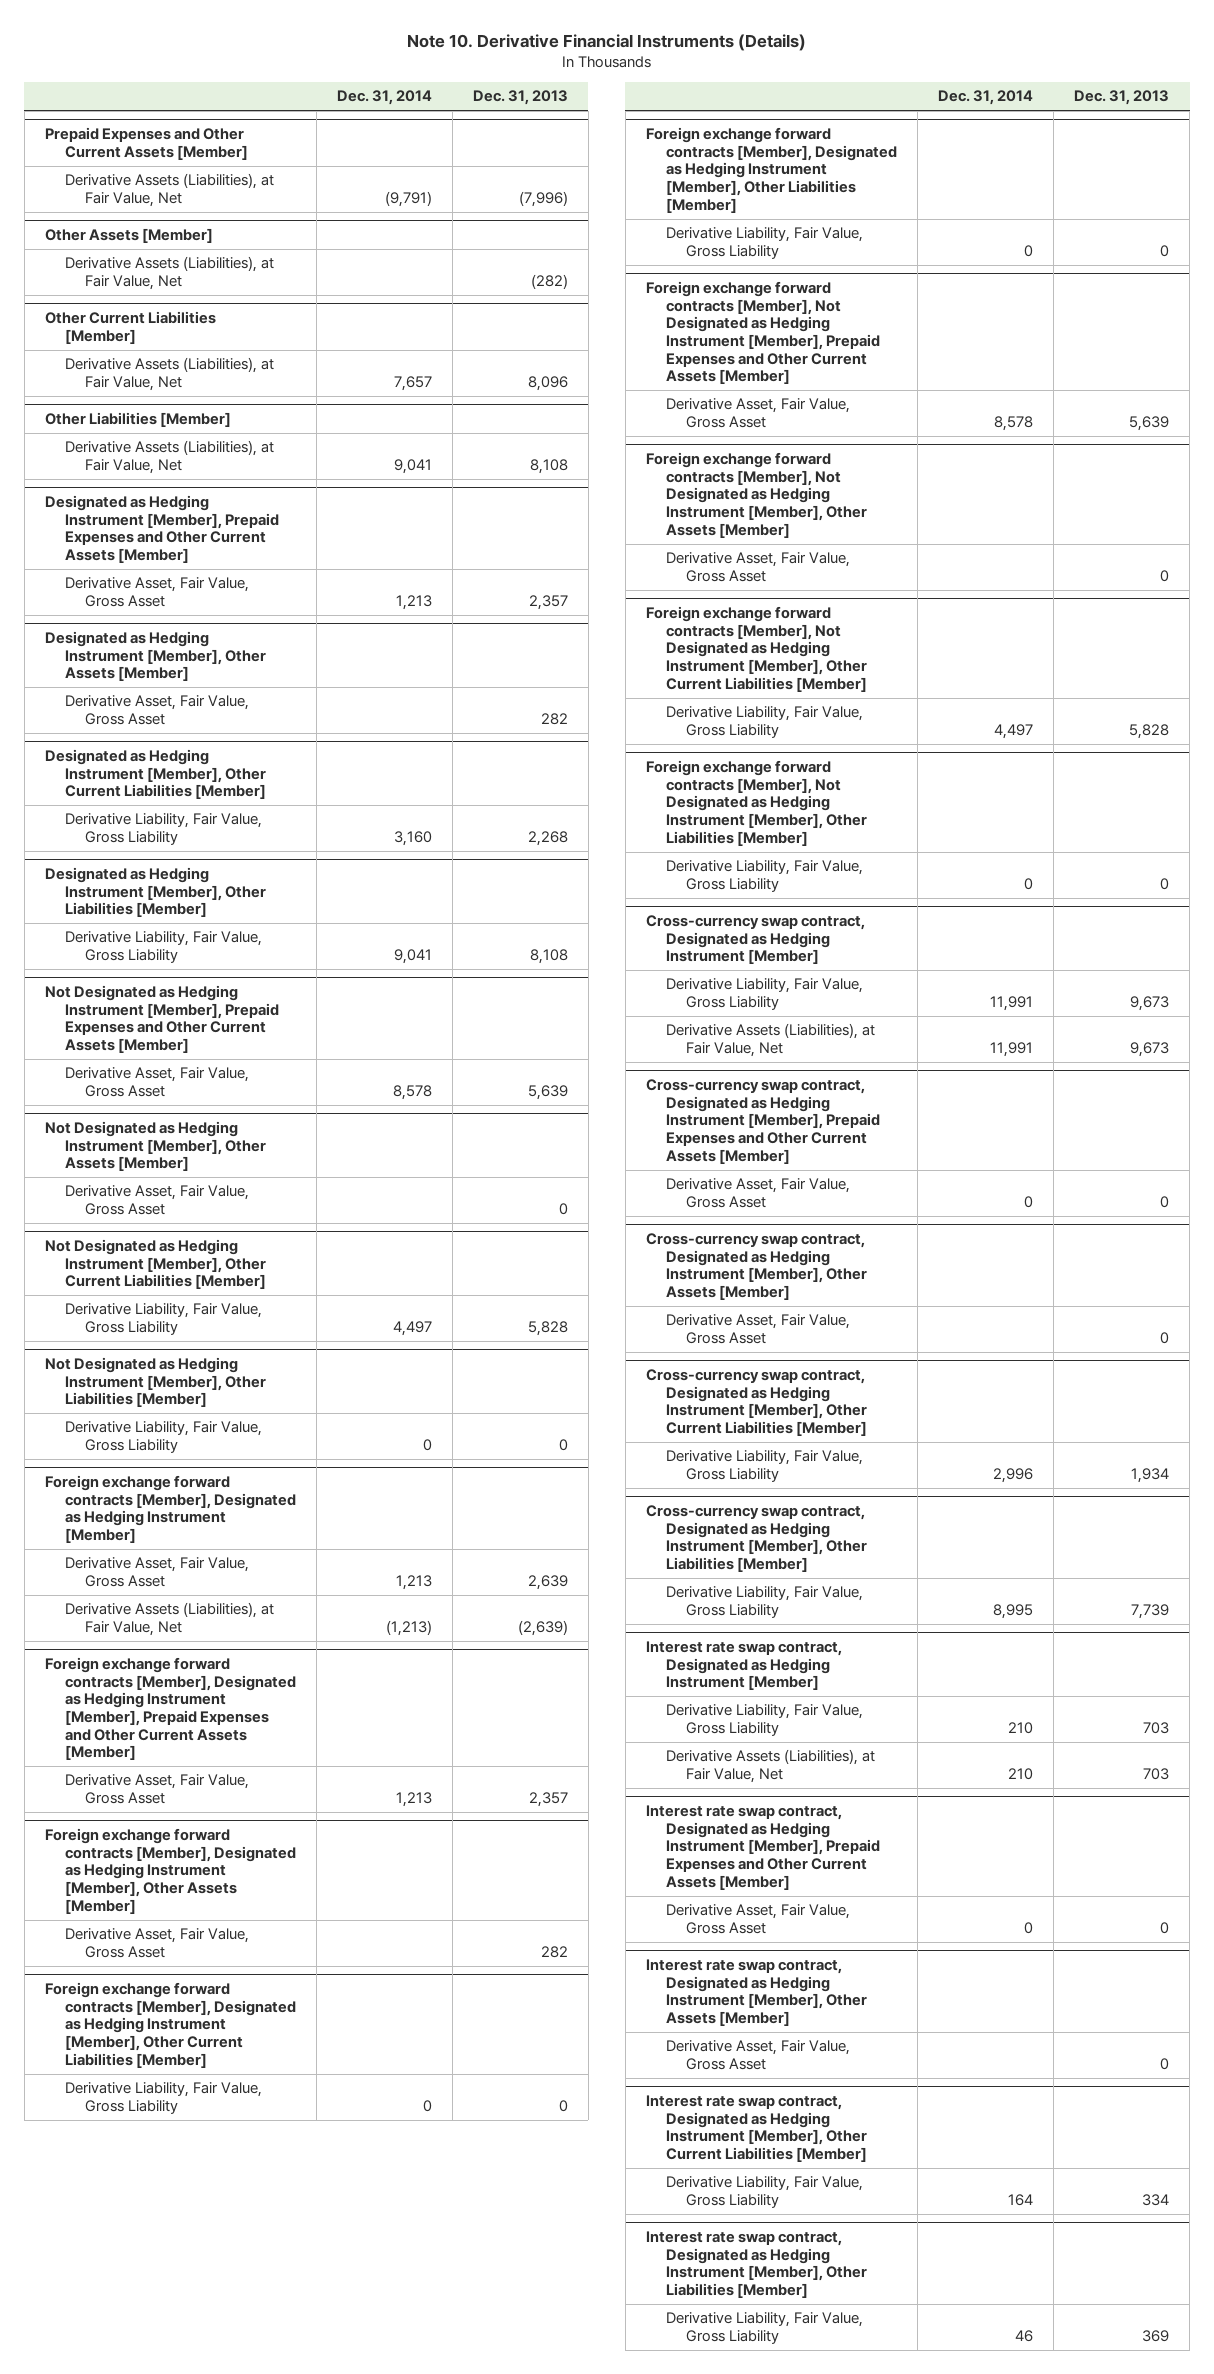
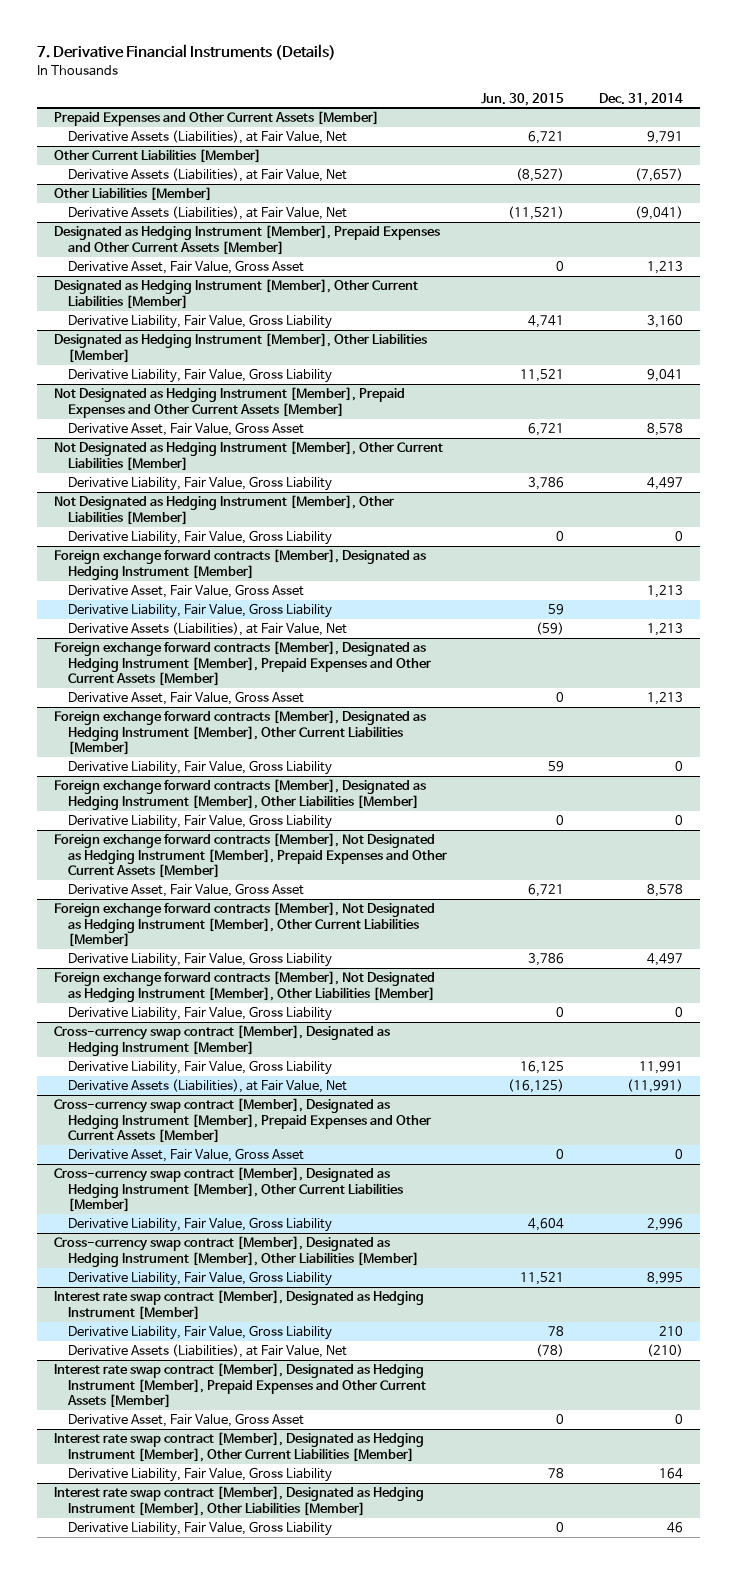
- Note 10. Derivative Financial Instruments (Details)
+ 7. Derivative Financial Instruments (Details)
- | Dec. 31, 2014 | Dec. 31, 2013
+ | Jun. 30, 2015 | Dec. 31, 2014
@ Prepaid Expenses and Other Current Assets [Member]
- Derivative Assets (Liabilities), at Fair Value, Net | (9,791) | (7,996)
- Other Assets [Member]
- Derivative Assets (Liabilities), at Fair Value, Net | | (282)
@ Prepaid Expenses and Other Current Assets [Member]
+ Derivative Assets (Liabilities), at Fair Value, Net | 6,721 | 9,791
@ Other Current Liabilities [Member]
- Derivative Assets (Liabilities), at Fair Value, Net | 7,657 | 8,096
+ Derivative Assets (Liabilities), at Fair Value, Net | (8,527) | (7,657)
@ Other Liabilities [Member]
- Derivative Assets (Liabilities), at Fair Value, Net | 9,041 | 8,108
+ Derivative Assets (Liabilities), at Fair Value, Net | (11,521) | (9,041)
- Designated as Hedging Instrument [Member], Other Assets [Member]
- Derivative Asset, Fair Value, Gross Asset | | 282
- Not Designated as Hedging Instrument [Member], Other Assets [Member]
- Derivative Asset, Fair Value, Gross Asset | | 0
@ Foreign exchange forward contracts [Member], Designated as Hedging Instrument [Member]
- Derivative Assets (Liabilities), at Fair Value, Net | (1,213) | (2,639)
+ Derivative Liability, Fair Value, Gross Liability | 59 |
+ Derivative Assets (Liabilities), at Fair Value, Net | (59) | 1,213
- Foreign exchange forward contracts [Member], Designated as Hedging Instrument [Member], Other Assets [Member]
- Derivative Asset, Fair Value, Gross Asset | | 282
- Foreign exchange forward contracts [Member], Not Designated as Hedging Instrument [Member], Other Assets [Member]
- Derivative Asset, Fair Value, Gross Asset | | 0
- Cross-currency swap contract, Designated as Hedging Instrument [Member]
+ Cross-currency swap contract [Member], Designated as Hedging Instrument [Member]
- Derivative Assets (Liabilities), at Fair Value, Net | 11,991 | 9,673
- Cross-currency swap contract, Designated as Hedging Instrument [Member], Prepaid Expenses and Other Current Assets [Member]
+ Derivative Assets (Liabilities), at Fair Value, Net | (16,125) | (11,991)
+ Cross-currency swap contract [Member], Designated as Hedging Instrument [Member], Prepaid Expenses and Other Current Assets [Member]
- Cross-currency swap contract, Designated as Hedging Instrument [Member], Other Assets [Member]
- Derivative Asset, Fair Value, Gross Asset | | 0
- Cross-currency swap contract, Designated as Hedging Instrument [Member], Other Current Liabilities [Member]
+ Cross-currency swap contract [Member], Designated as Hedging Instrument [Member], Other Current Liabilities [Member]
- Cross-currency swap contract, Designated as Hedging Instrument [Member], Other Liabilities [Member]
+ Cross-currency swap contract [Member], Designated as Hedging Instrument [Member], Other Liabilities [Member]
- Interest rate swap contract, Designated as Hedging Instrument [Member]
+ Interest rate swap contract [Member], Designated as Hedging Instrument [Member]
- Derivative Assets (Liabilities), at Fair Value, Net | 210 | 703
- Interest rate swap contract, Designated as Hedging Instrument [Member], Prepaid Expenses and Other Current Assets [Member]
+ Derivative Assets (Liabilities), at Fair Value, Net | (78) | (210)
+ Interest rate swap contract [Member], Designated as Hedging Instrument [Member], Prepaid Expenses and Other Current Assets [Member]
- Interest rate swap contract, Designated as Hedging Instrument [Member], Other Assets [Member]
- Derivative Asset, Fair Value, Gross Asset | | 0
- Interest rate swap contract, Designated as Hedging Instrument [Member], Other Current Liabilities [Member]
+ Interest rate swap contract [Member], Designated as Hedging Instrument [Member], Other Current Liabilities [Member]
- Interest rate swap contract, Designated as Hedging Instrument [Member], Other Liabilities [Member]
+ Interest rate swap contract [Member], Designated as Hedging Instrument [Member], Other Liabilities [Member]

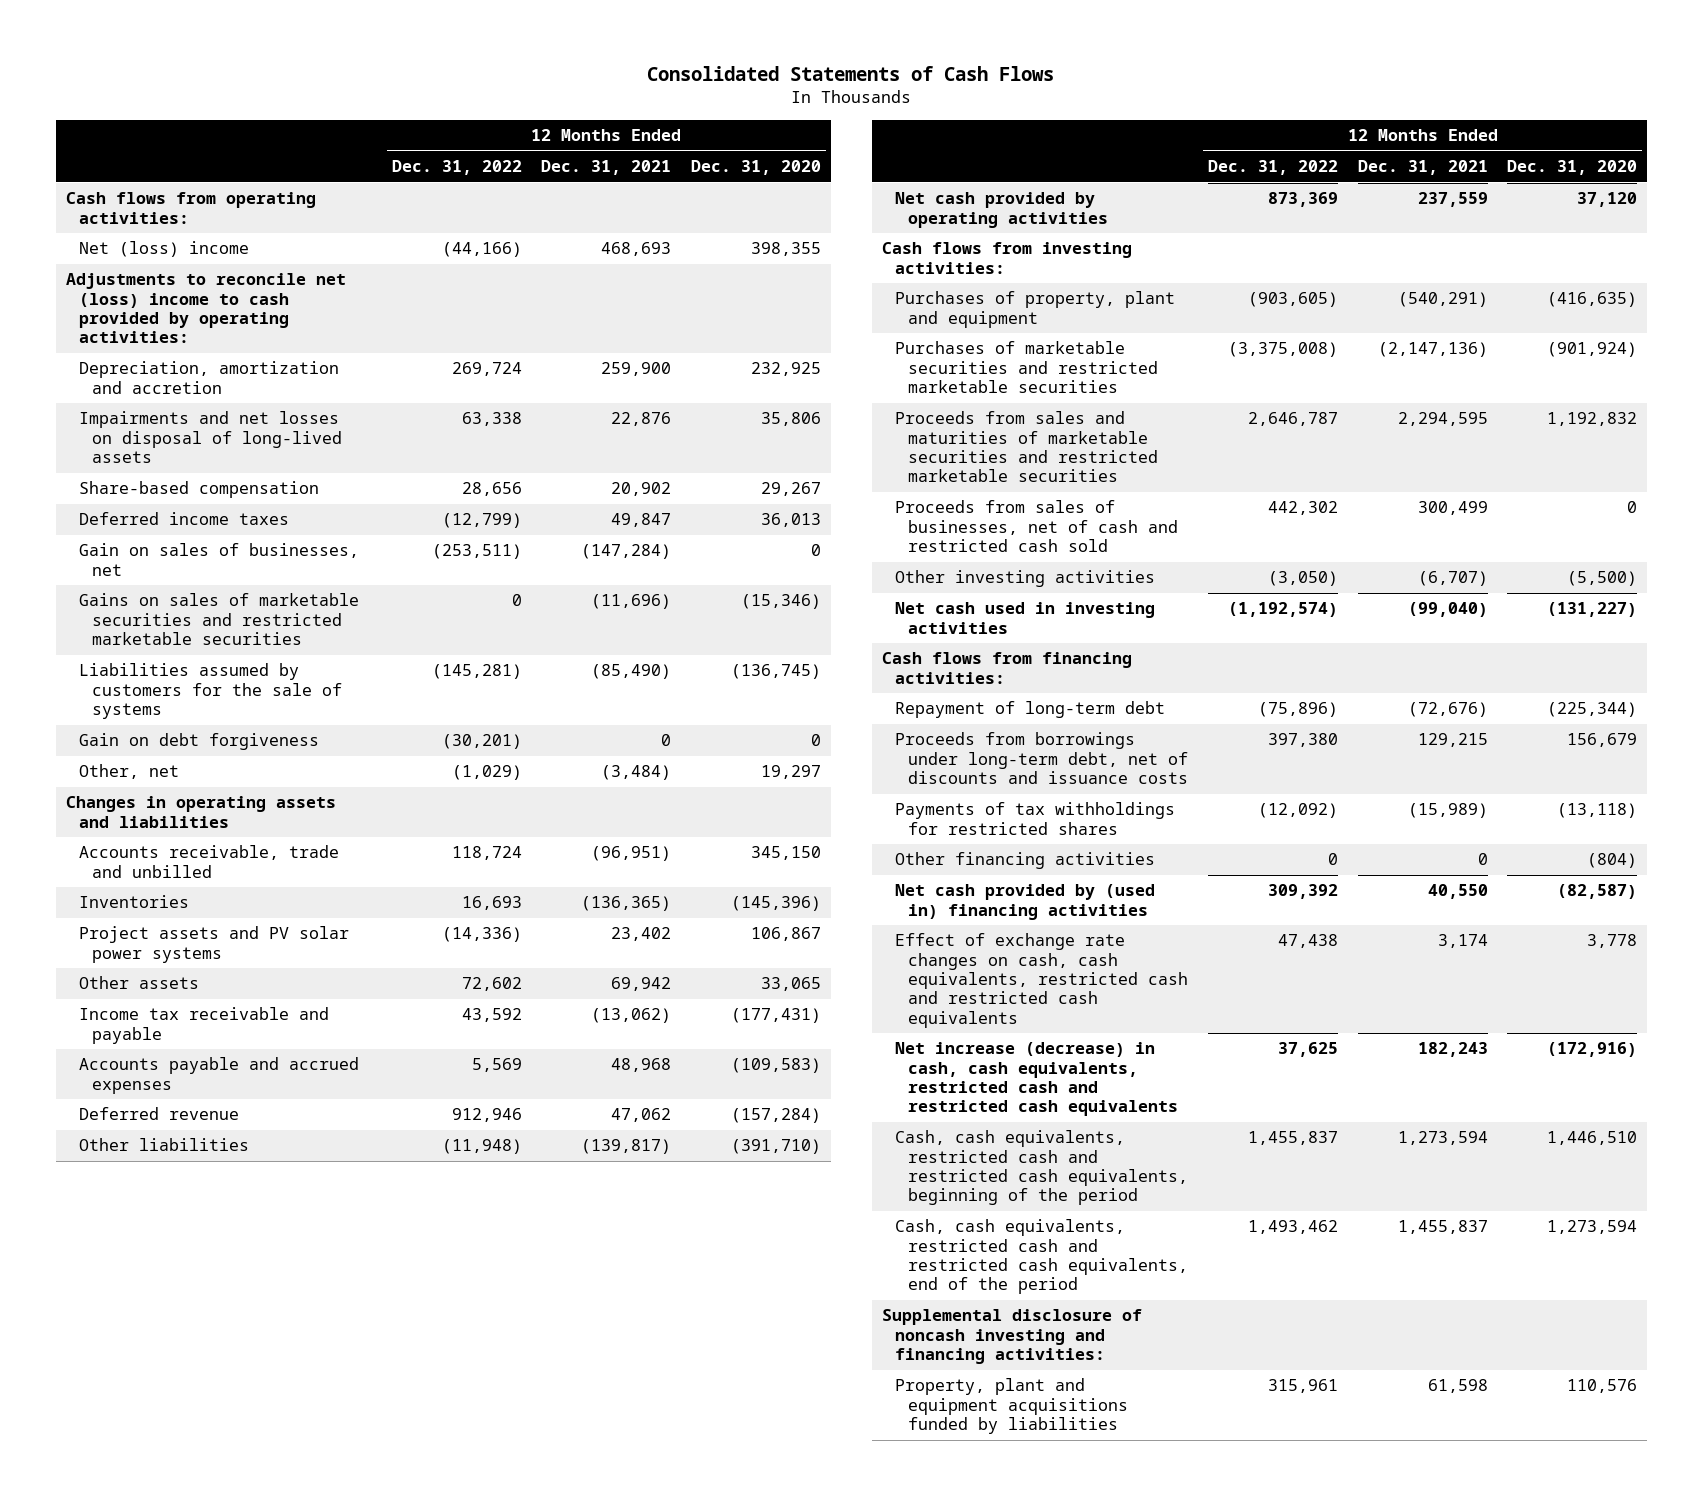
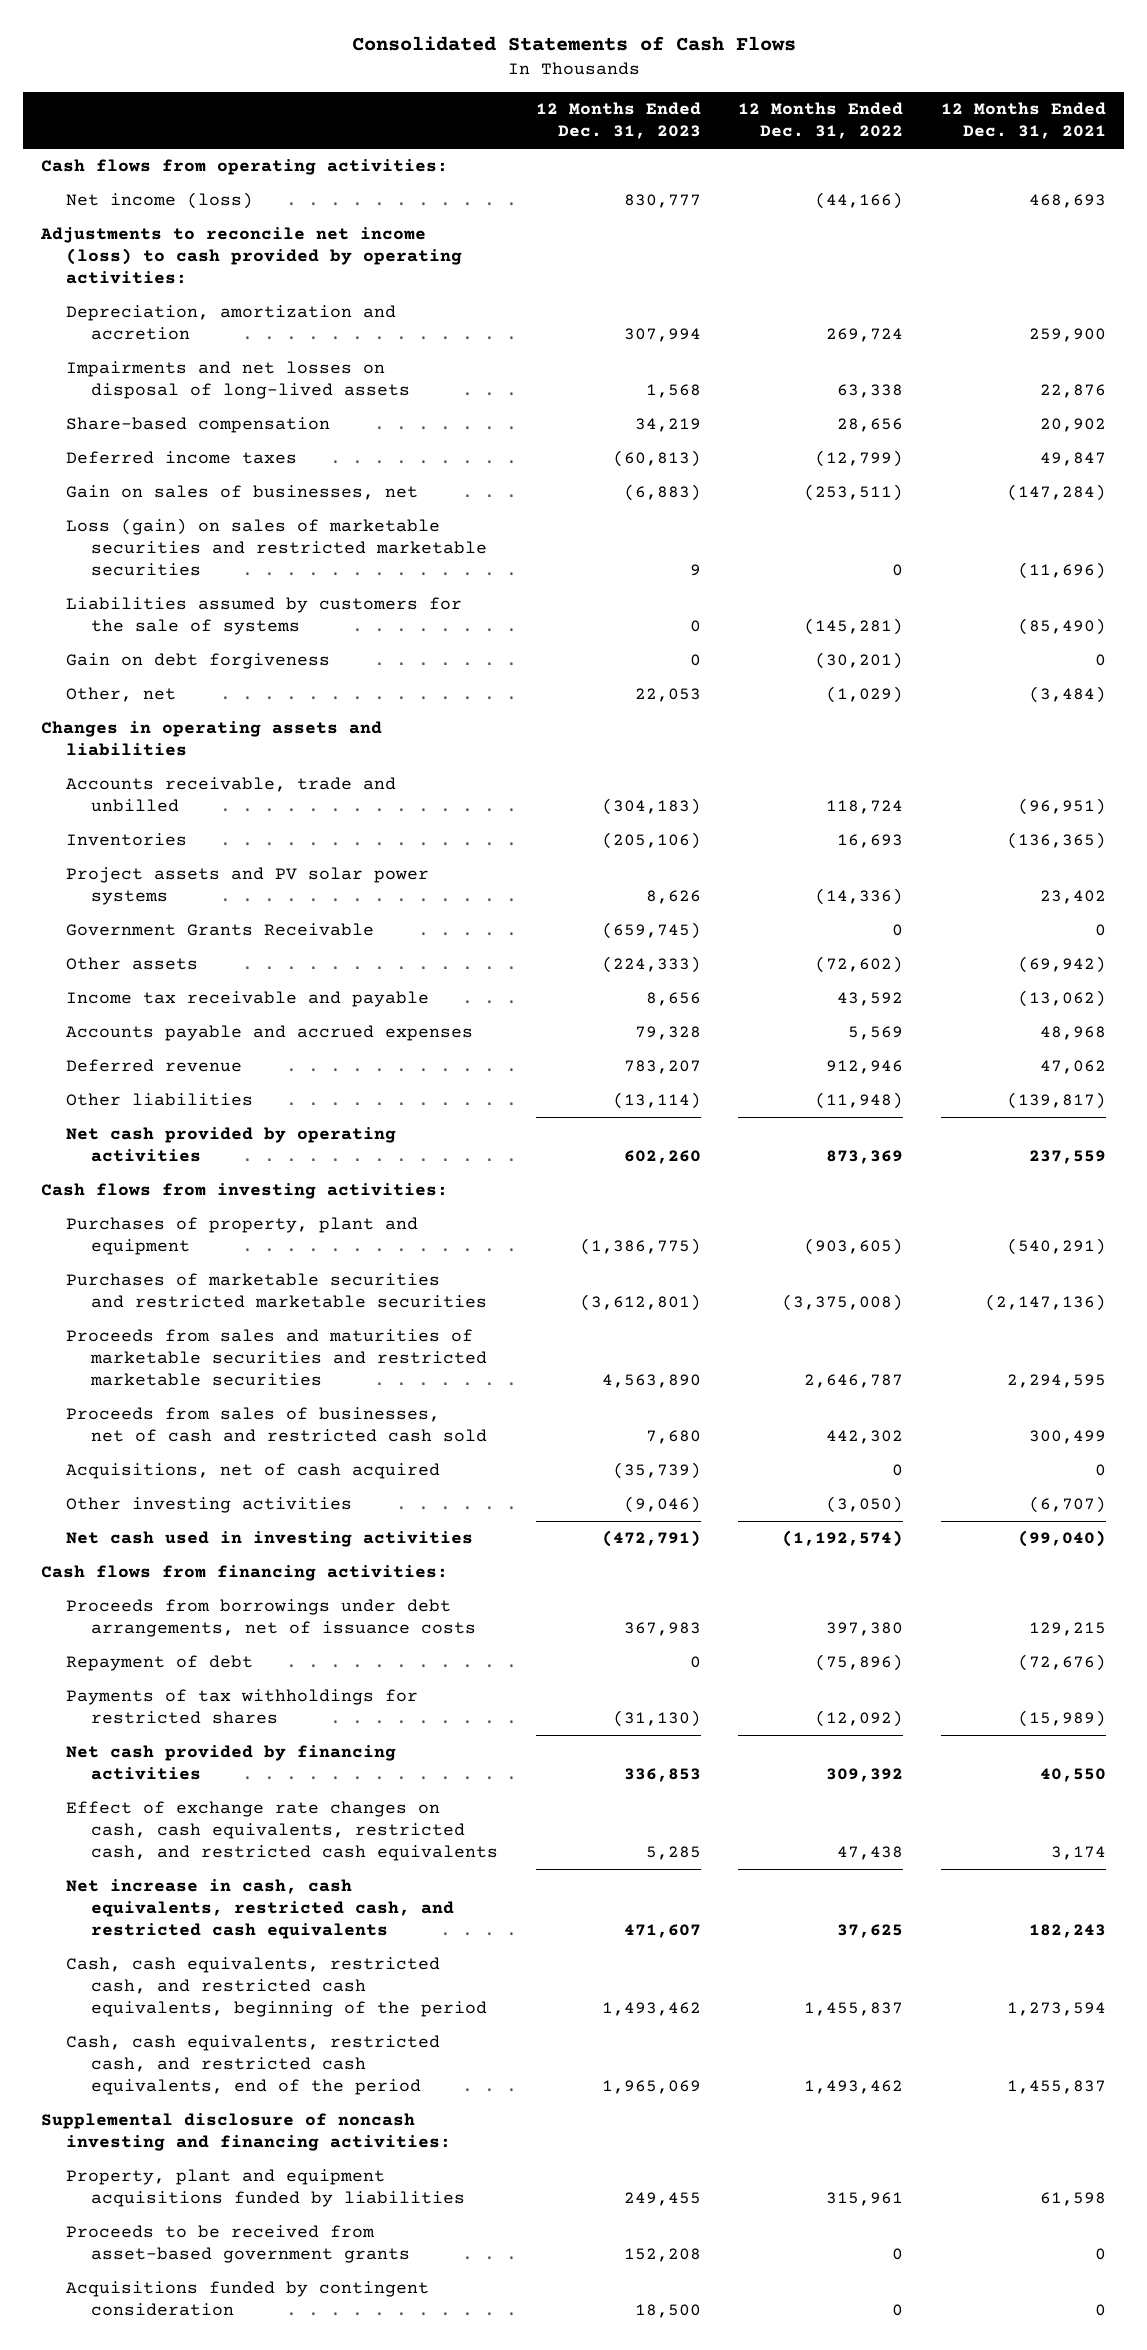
- | 12 Months Ended Dec. 31, 2022 | 12 Months Ended Dec. 31, 2021 | 12 Months Ended Dec. 31, 2020
+ | 12 Months Ended Dec. 31, 2023 | 12 Months Ended Dec. 31, 2022 | 12 Months Ended Dec. 31, 2021
- Net (loss) income | (44,166) | 468,693 | 398,355
- Adjustments to reconcile net (loss) income to cash provided by operating activities:
+ Net income (loss) | 830,777 | (44,166) | 468,693
+ Adjustments to reconcile net income (loss) to cash provided by operating activities:
- Gains on sales of marketable securities and restricted marketable securities | 0 | (11,696) | (15,346)
+ Loss (gain) on sales of marketable securities and restricted marketable securities | 9 | 0 | (11,696)
- Other assets | 72,602 | 69,942 | 33,065
+ Government Grants Receivable | (659,745) | 0 | 0
+ Other assets | (224,333) | (72,602) | (69,942)
+ Acquisitions, net of cash acquired | (35,739) | 0 | 0
- Repayment of long-term debt | (75,896) | (72,676) | (225,344)
- Proceeds from borrowings under long-term debt, net of discounts and issuance costs | 397,380 | 129,215 | 156,679
+ Proceeds from borrowings under debt arrangements, net of issuance costs | 367,983 | 397,380 | 129,215
+ Repayment of debt | 0 | (75,896) | (72,676)
- Other financing activities | 0 | 0 | (804)
- Net cash provided by (used in) financing activities | 309,392 | 40,550 | (82,587)
- Effect of exchange rate changes on cash, cash equivalents, restricted cash and restricted cash equivalents | 47,438 | 3,174 | 3,778
- Net increase (decrease) in cash, cash equivalents, restricted cash and restricted cash equivalents | 37,625 | 182,243 | (172,916)
- Cash, cash equivalents, restricted cash and restricted cash equivalents, beginning of the period | 1,455,837 | 1,273,594 | 1,446,510
- Cash, cash equivalents, restricted cash and restricted cash equivalents, end of the period | 1,493,462 | 1,455,837 | 1,273,594
+ Net cash provided by financing activities | 336,853 | 309,392 | 40,550
+ Effect of exchange rate changes on cash, cash equivalents, restricted cash, and restricted cash equivalents | 5,285 | 47,438 | 3,174
+ Net increase in cash, cash equivalents, restricted cash, and restricted cash equivalents | 471,607 | 37,625 | 182,243
+ Cash, cash equivalents, restricted cash, and restricted cash equivalents, beginning of the period | 1,493,462 | 1,455,837 | 1,273,594
+ Cash, cash equivalents, restricted cash, and restricted cash equivalents, end of the period | 1,965,069 | 1,493,462 | 1,455,837
+ Proceeds to be received from asset-based government grants | 152,208 | 0 | 0
+ Acquisitions funded by contingent consideration | 18,500 | 0 | 0

